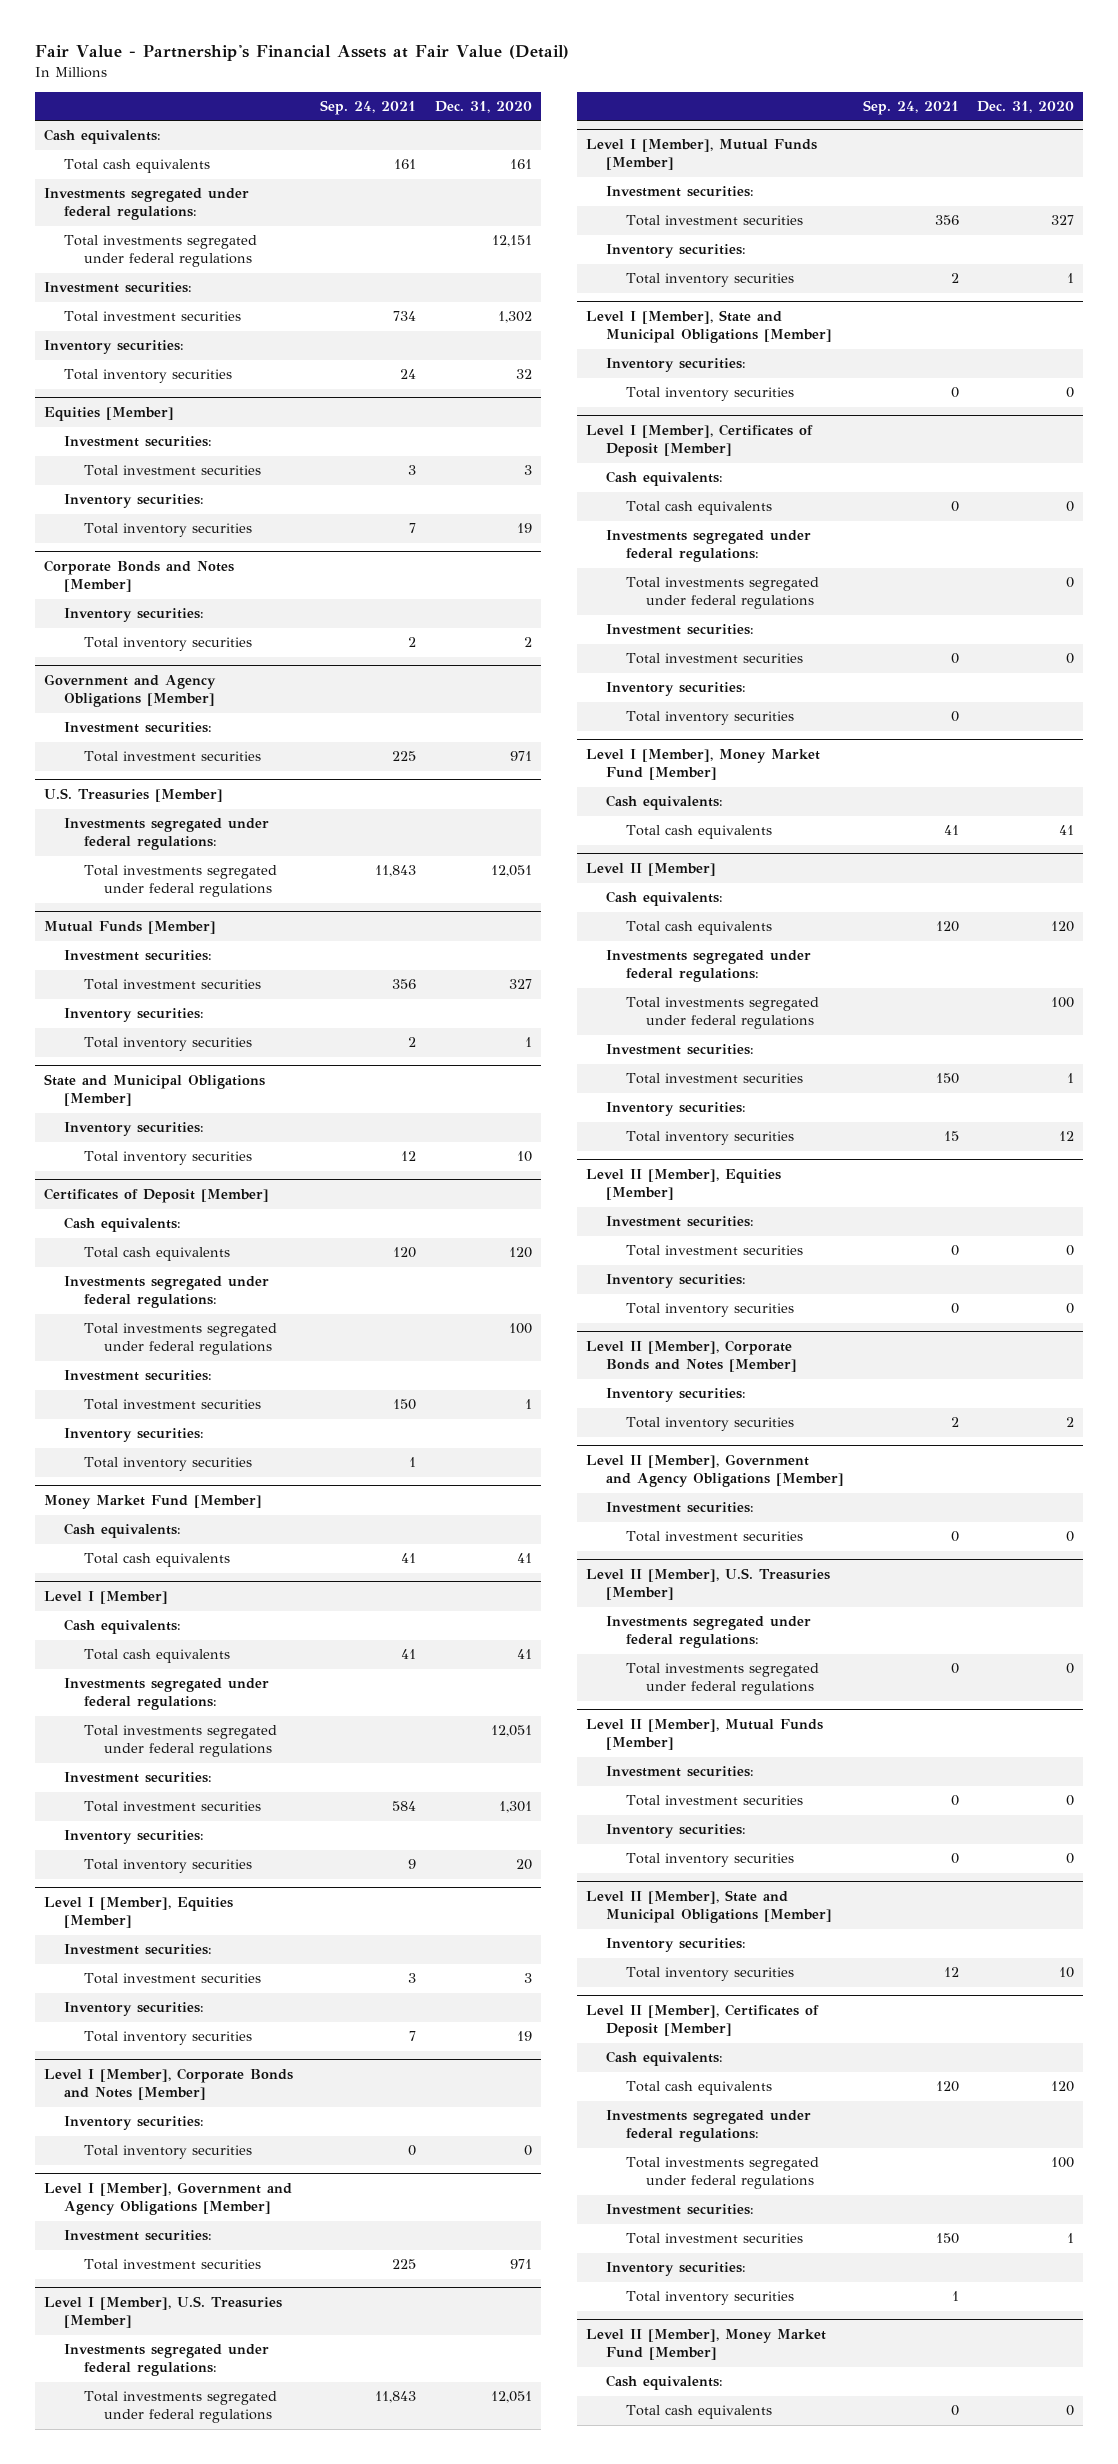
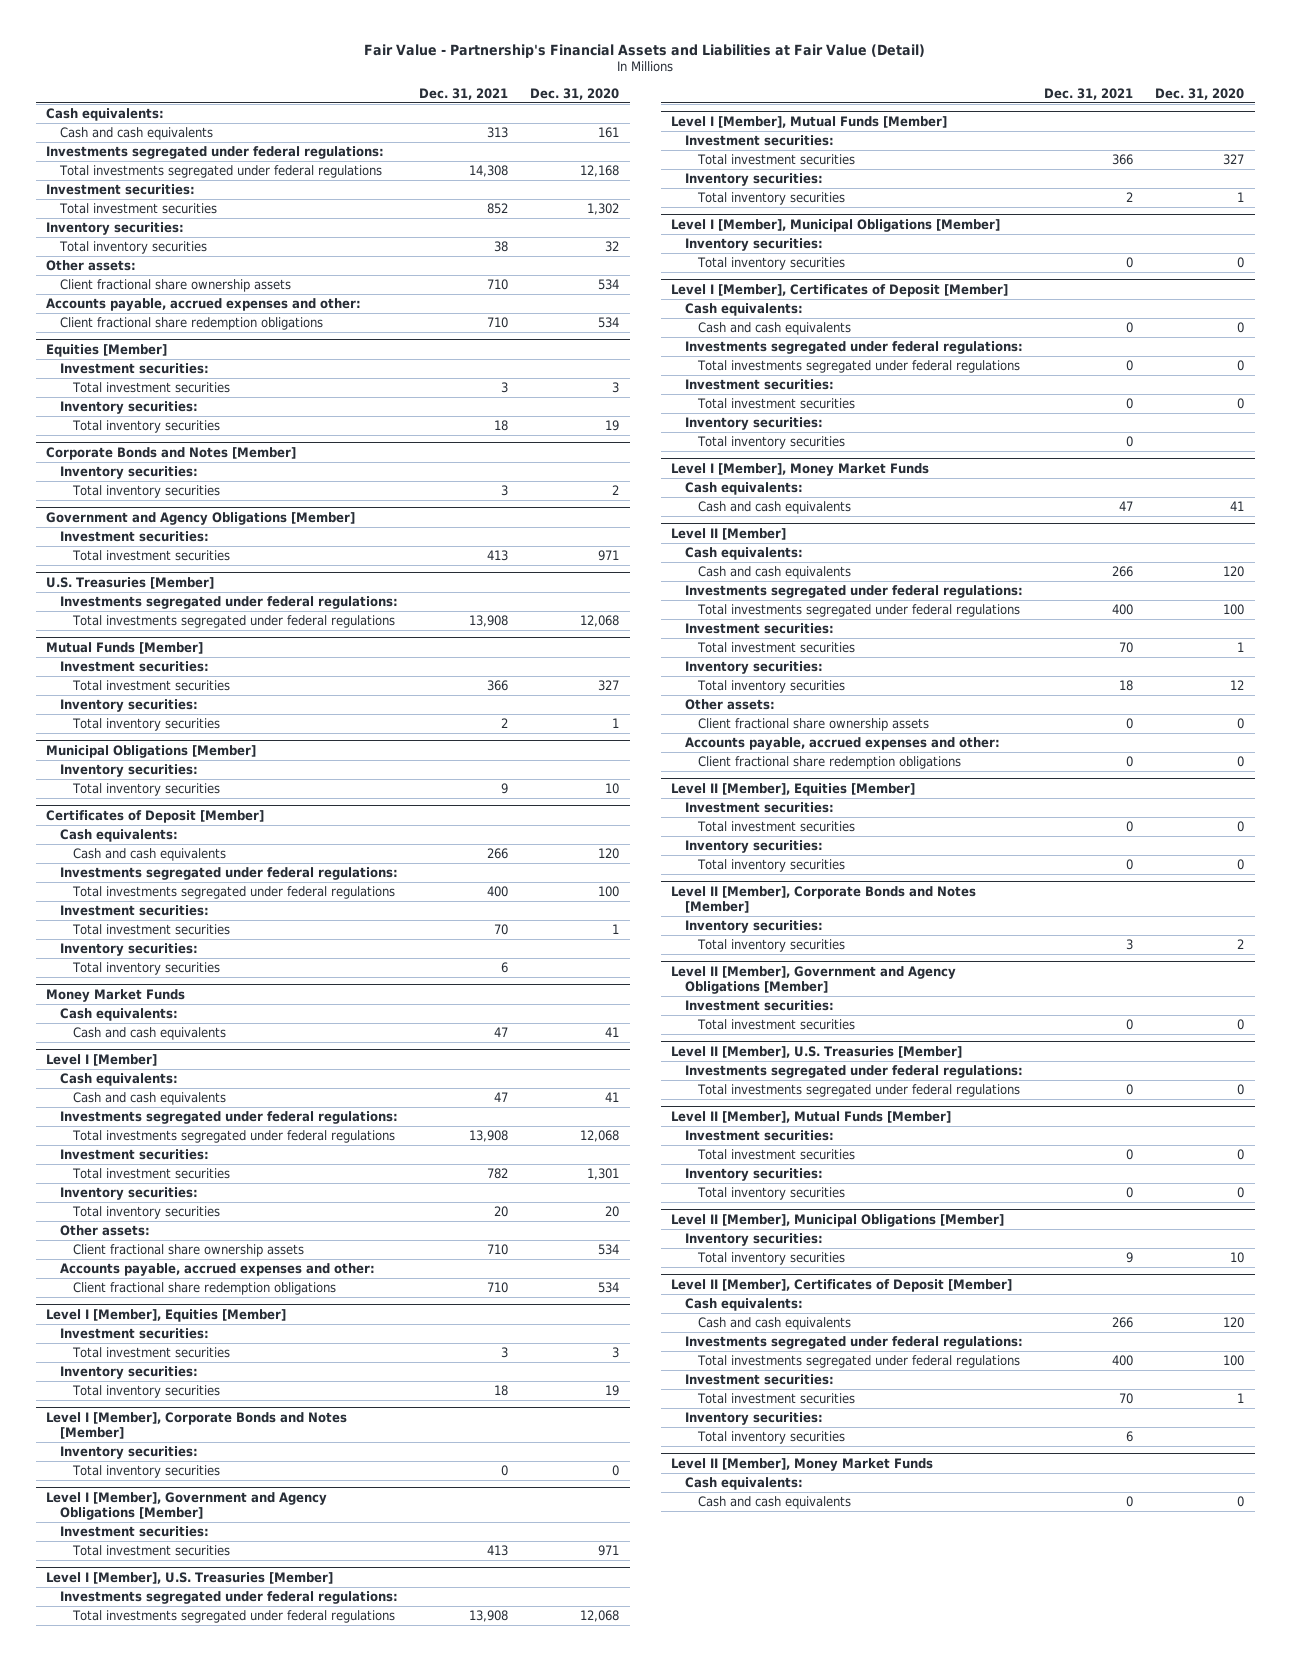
- Fair Value - Partnership's Financial Assets at Fair Value (Detail)
+ Fair Value - Partnership's Financial Assets and Liabilities at Fair Value (Detail)
- | Sep. 24, 2021 | Dec. 31, 2020
+ | Dec. 31, 2021 | Dec. 31, 2020
- Total cash equivalents | 161 | 161
+ Cash and cash equivalents | 313 | 161
- Total investments segregated under federal regulations | | 12,151
+ Total investments segregated under federal regulations | 14,308 | 12,168
+ Other assets:
+ Client fractional share ownership assets | 710 | 534
+ Accounts payable, accrued expenses and other:
+ Client fractional share redemption obligations | 710 | 534
@ U.S. Treasuries [Member]
- Total investments segregated under federal regulations | 11,843 | 12,051
+ Total investments segregated under federal regulations | 13,908 | 12,068
- State and Municipal Obligations [Member]
+ Municipal Obligations [Member]
@ Certificates of Deposit [Member]
- Total cash equivalents | 120 | 120
+ Cash and cash equivalents | 266 | 120
- Money Market Fund [Member]
+ Money Market Funds
- Total cash equivalents | 41 | 41
+ Cash and cash equivalents | 47 | 41
@ Level I [Member]
- Total cash equivalents | 41 | 41
+ Cash and cash equivalents | 47 | 41
- Total investments segregated under federal regulations | | 12,051
+ Total investments segregated under federal regulations | 13,908 | 12,068
+ Other assets:
+ Client fractional share ownership assets | 710 | 534
+ Accounts payable, accrued expenses and other:
+ Client fractional share redemption obligations | 710 | 534
@ Level I [Member], U.S. Treasuries [Member]
- Total investments segregated under federal regulations | 11,843 | 12,051
+ Total investments segregated under federal regulations | 13,908 | 12,068
- Level I [Member], State and Municipal Obligations [Member]
+ Level I [Member], Municipal Obligations [Member]
@ Level I [Member], Certificates of Deposit [Member]
- Total cash equivalents | 0 | 0
+ Cash and cash equivalents | 0 | 0
- Level I [Member], Money Market Fund [Member]
+ Level I [Member], Money Market Funds
- Total cash equivalents | 41 | 41
+ Cash and cash equivalents | 47 | 41
@ Level II [Member]
- Total cash equivalents | 120 | 120
+ Cash and cash equivalents | 266 | 120
+ Other assets:
+ Client fractional share ownership assets | 0 | 0
+ Accounts payable, accrued expenses and other:
+ Client fractional share redemption obligations | 0 | 0
- Level II [Member], State and Municipal Obligations [Member]
+ Level II [Member], Municipal Obligations [Member]
@ Level II [Member], Certificates of Deposit [Member]
- Total cash equivalents | 120 | 120
+ Cash and cash equivalents | 266 | 120
- Level II [Member], Money Market Fund [Member]
+ Level II [Member], Money Market Funds
- Total cash equivalents | 0 | 0
+ Cash and cash equivalents | 0 | 0

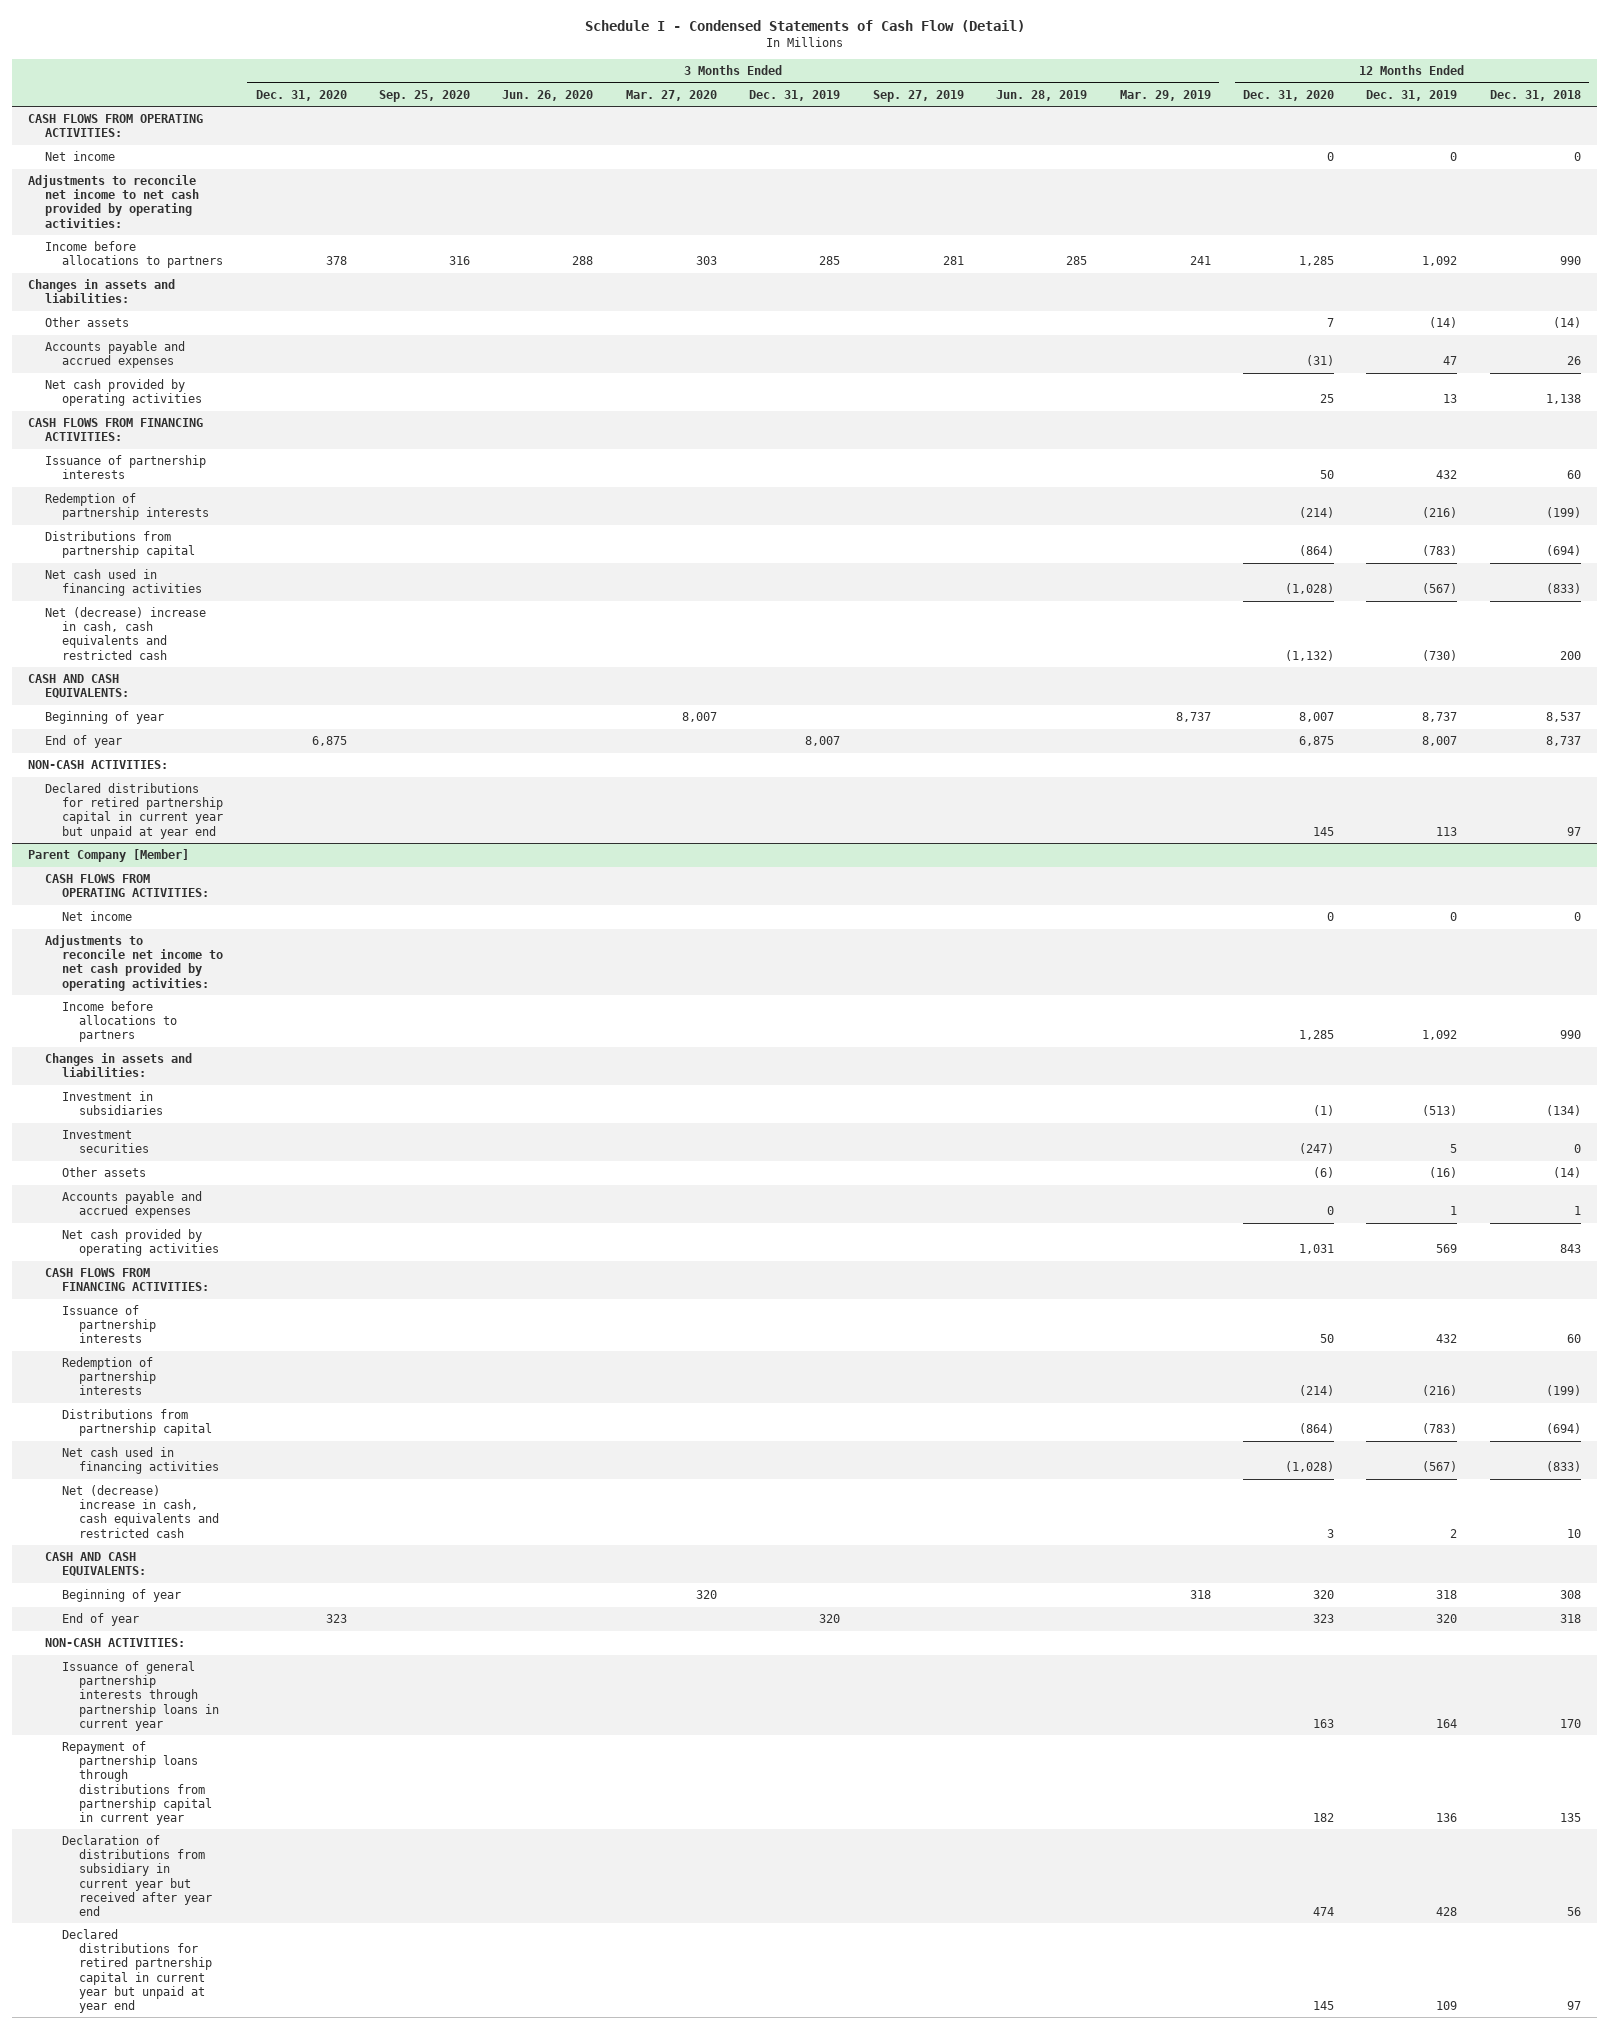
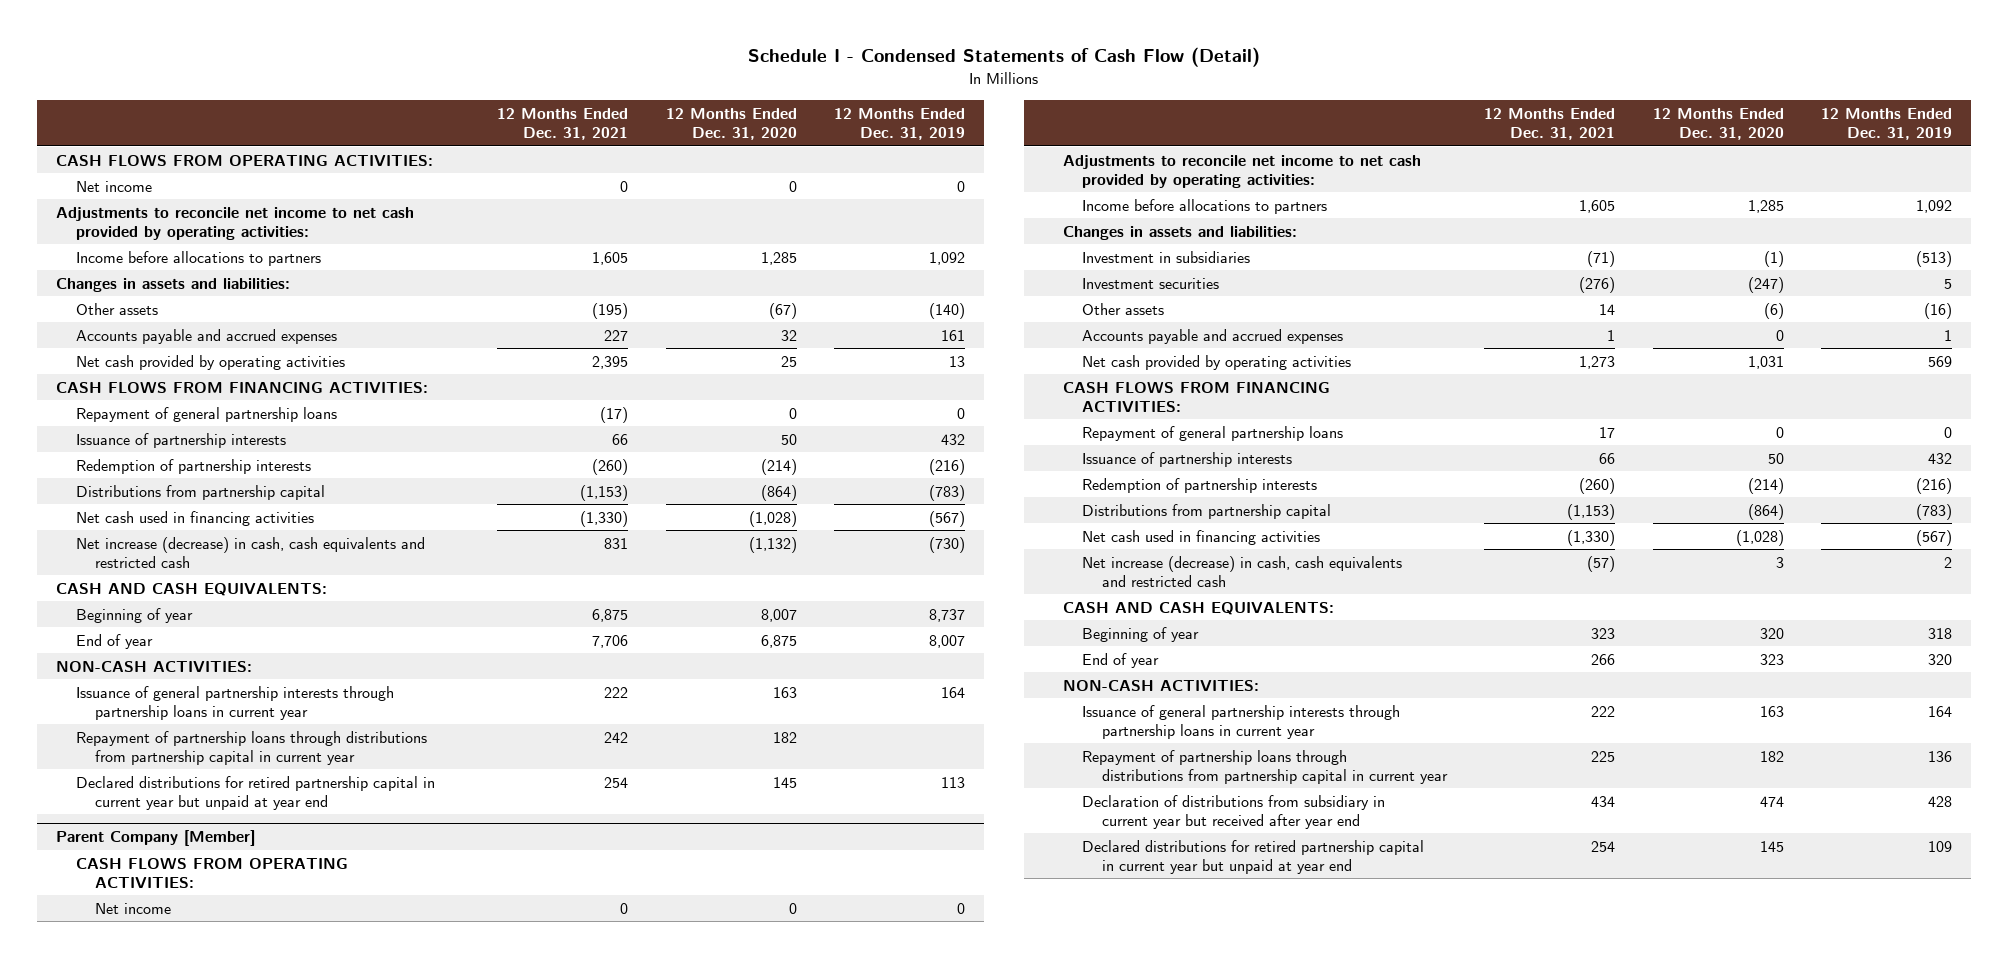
- | 3 Months Ended Dec. 31, 2020 | 3 Months Ended Sep. 25, 2020 | 3 Months Ended Jun. 26, 2020 | 3 Months Ended Mar. 27, 2020 | 3 Months Ended Dec. 31, 2019 | 3 Months Ended Sep. 27, 2019 | 3 Months Ended Jun. 28, 2019 | 3 Months Ended Mar. 29, 2019 | 12 Months Ended Dec. 31, 2020 | 12 Months Ended Dec. 31, 2019 | 12 Months Ended Dec. 31, 2018
+ | 12 Months Ended Dec. 31, 2021 | 12 Months Ended Dec. 31, 2020 | 12 Months Ended Dec. 31, 2019
- Other assets | | | | | | | | | 7 | (14) | (14)
- Accounts payable and accrued expenses | | | | | | | | | (31) | 47 | 26
+ Other assets | (195) | (67) | (140)
+ Accounts payable and accrued expenses | 227 | 32 | 161
+ Repayment of general partnership loans | (17) | 0 | 0
- Net (decrease) increase in cash, cash equivalents and restricted cash | | | | | | | | | (1,132) | (730) | 200
+ Net increase (decrease) in cash, cash equivalents and restricted cash | 831 | (1,132) | (730)
+ Issuance of general partnership interests through partnership loans in current year | 222 | 163 | 164
+ Repayment of partnership loans through distributions from partnership capital in current year | 242 | 182 |
@ Parent Company [Member]
+ Repayment of general partnership loans | 17 | 0 | 0
- Net (decrease) increase in cash, cash equivalents and restricted cash | | | | | | | | | 3 | 2 | 10
+ Net increase (decrease) in cash, cash equivalents and restricted cash | (57) | 3 | 2

